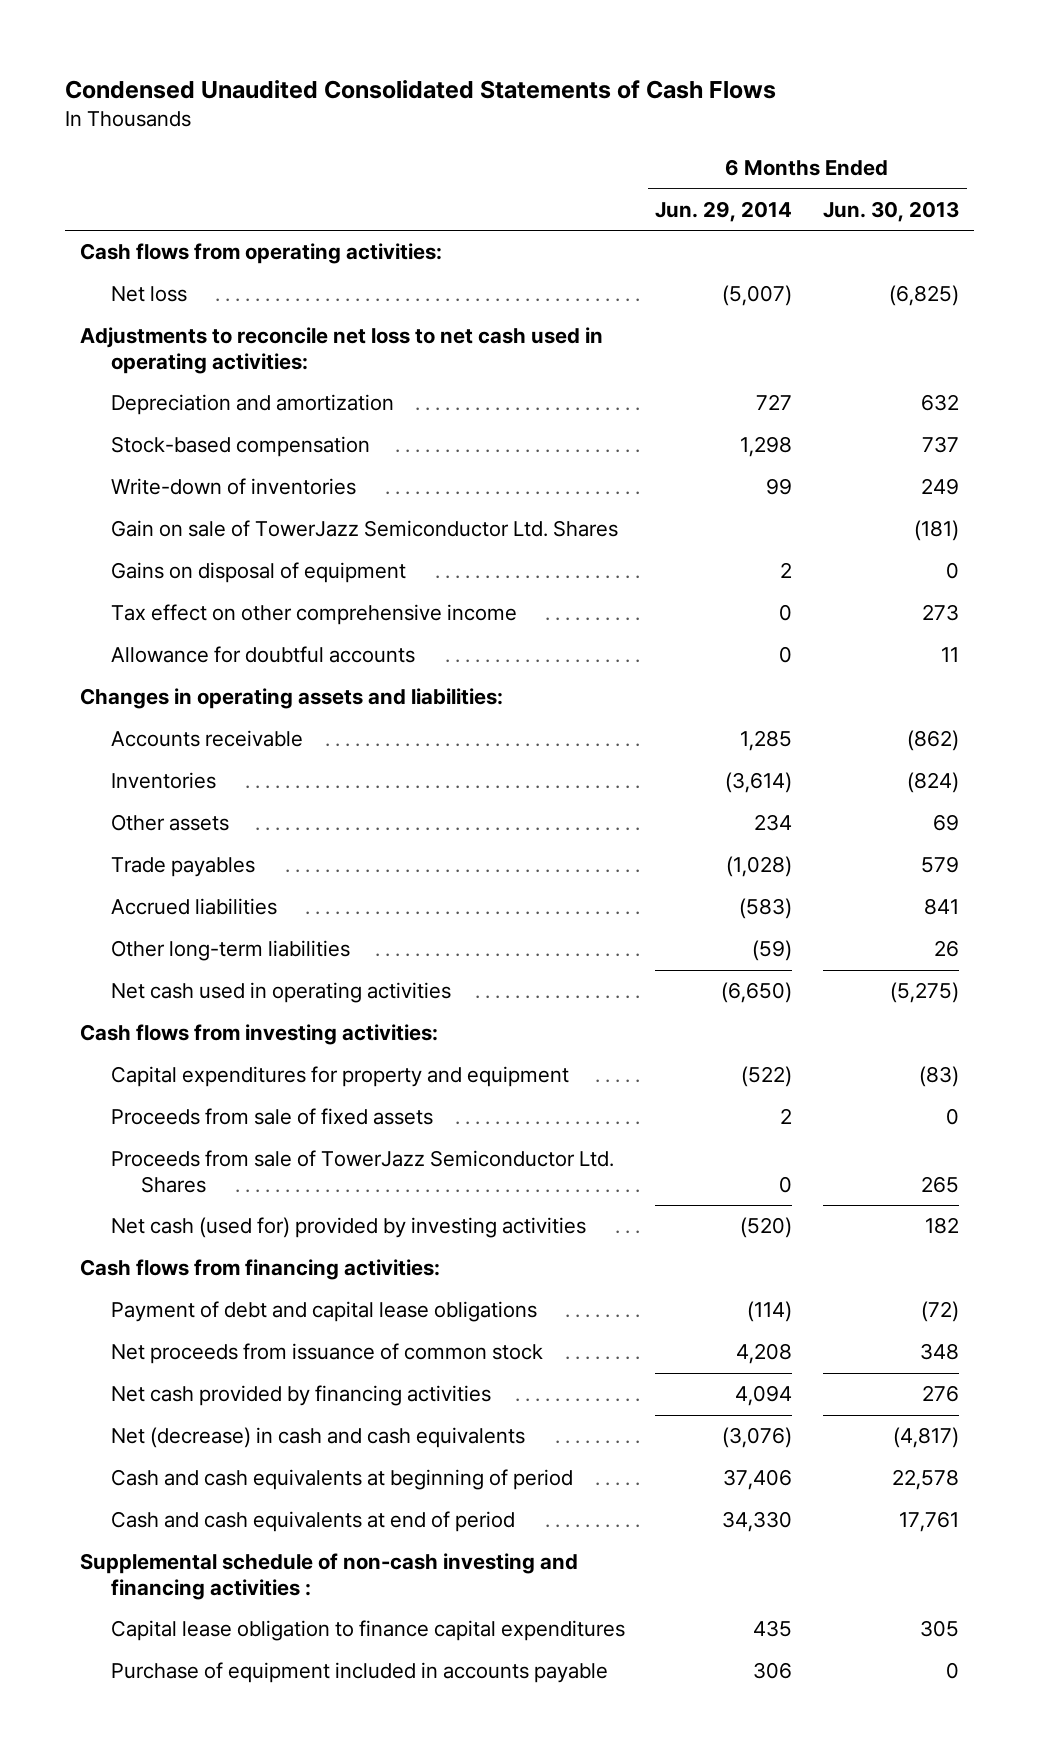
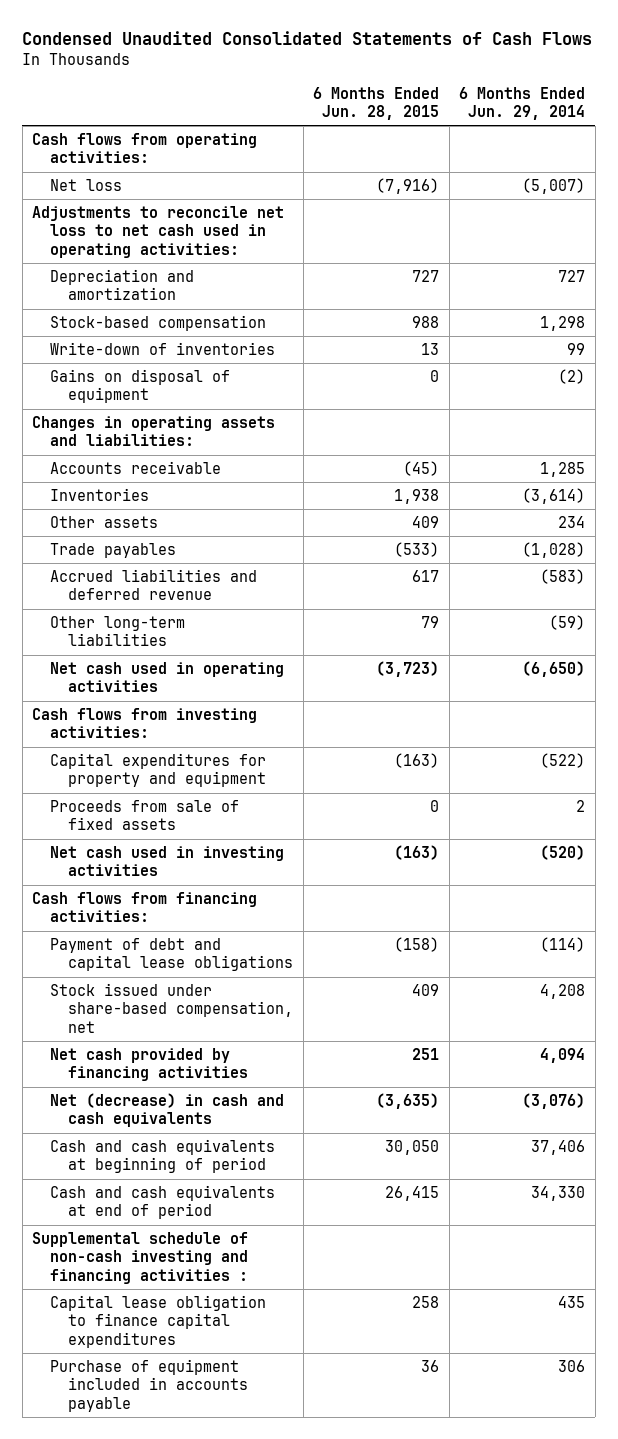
- | 6 Months Ended Jun. 29, 2014 | 6 Months Ended Jun. 30, 2013
+ | 6 Months Ended Jun. 28, 2015 | 6 Months Ended Jun. 29, 2014
- Gain on sale of TowerJazz Semiconductor Ltd. Shares | | (181)
- Gains on disposal of equipment | 2 | 0
- Tax effect on other comprehensive income | 0 | 273
- Allowance for doubtful accounts | 0 | 11
+ Gains on disposal of equipment | 0 | (2)
- Accrued liabilities | (583) | 841
+ Accrued liabilities and deferred revenue | 617 | (583)
- Proceeds from sale of TowerJazz Semiconductor Ltd. Shares | 0 | 265
- Net cash (used for) provided by investing activities | (520) | 182
+ Net cash used in investing activities | (163) | (520)
- Net proceeds from issuance of common stock | 4,208 | 348
+ Stock issued under share-based compensation, net | 409 | 4,208

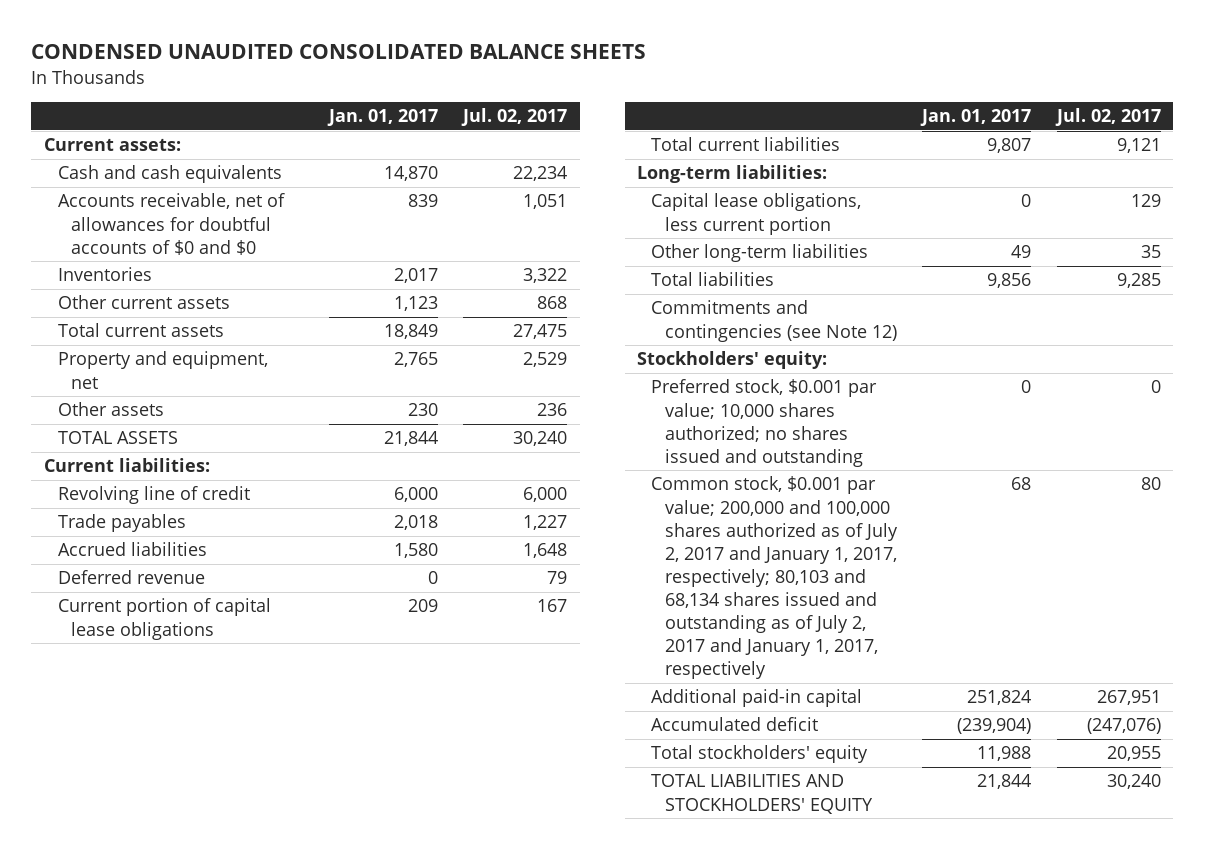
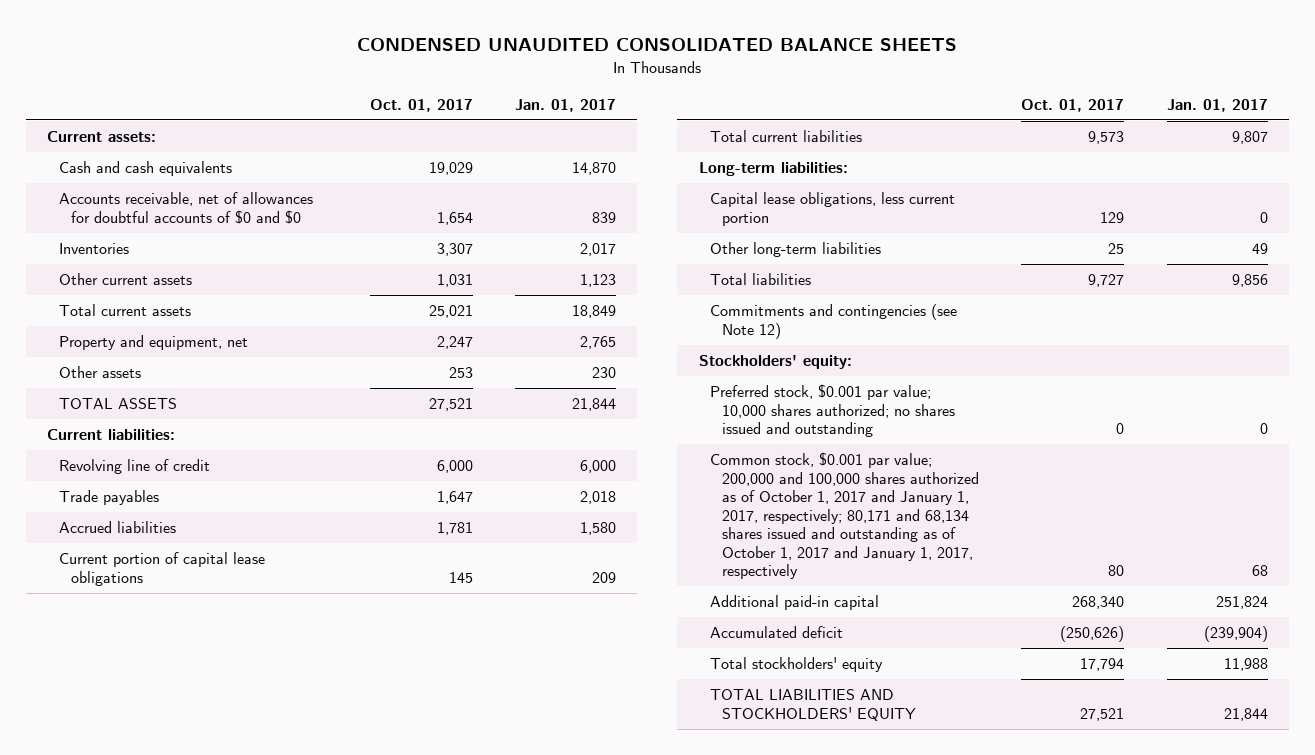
- | Jan. 01, 2017 | Jul. 02, 2017
+ | Oct. 01, 2017 | Jan. 01, 2017
- Deferred revenue | 0 | 79
- Common stock, $0.001 par value; 200,000 and 100,000 shares authorized as of July 2, 2017 and January 1, 2017, respectively; 80,103 and 68,134 shares issued and outstanding as of July 2, 2017 and January 1, 2017, respectively | 68 | 80
+ Common stock, $0.001 par value; 200,000 and 100,000 shares authorized as of October 1, 2017 and January 1, 2017, respectively; 80,171 and 68,134 shares issued and outstanding as of October 1, 2017 and January 1, 2017, respectively | 80 | 68

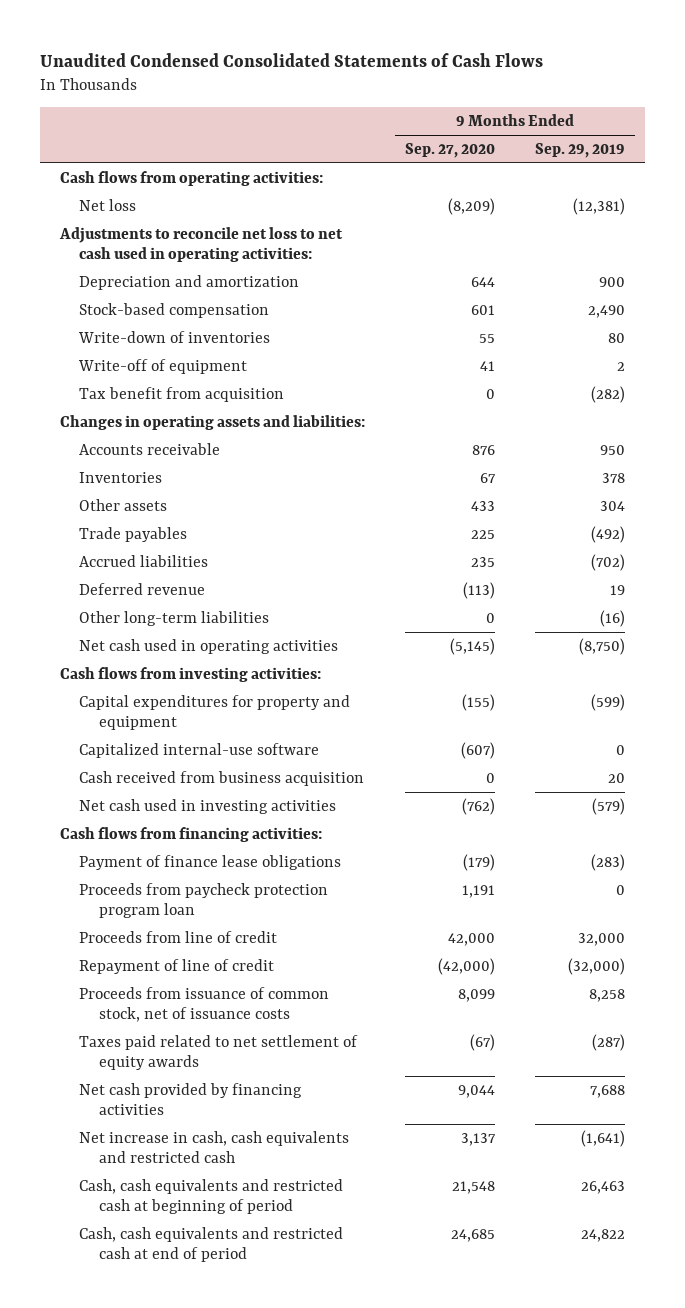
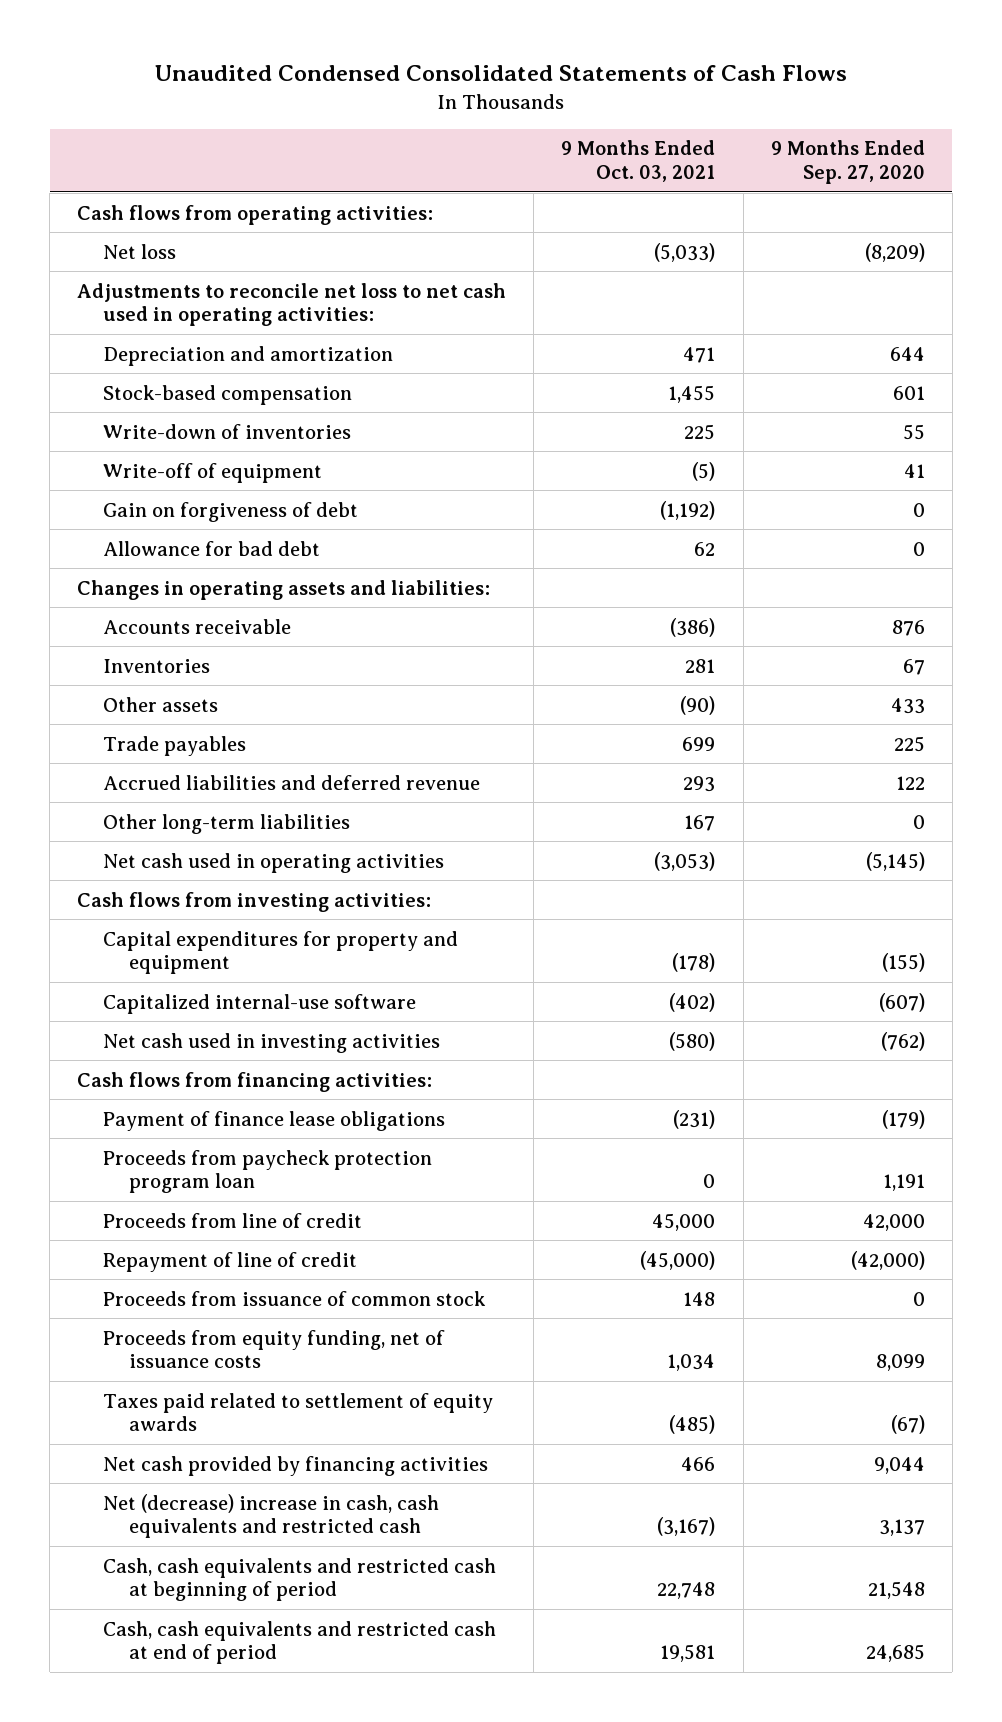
- | 9 Months Ended Sep. 27, 2020 | 9 Months Ended Sep. 29, 2019
+ | 9 Months Ended Oct. 03, 2021 | 9 Months Ended Sep. 27, 2020
- Tax benefit from acquisition | 0 | (282)
+ Gain on forgiveness of debt | (1,192) | 0
+ Allowance for bad debt | 62 | 0
- Accrued liabilities | 235 | (702)
- Deferred revenue | (113) | 19
+ Accrued liabilities and deferred revenue | 293 | 122
- Cash received from business acquisition | 0 | 20
- Proceeds from issuance of common stock, net of issuance costs | 8,099 | 8,258
- Taxes paid related to net settlement of equity awards | (67) | (287)
+ Proceeds from issuance of common stock | 148 | 0
+ Proceeds from equity funding, net of issuance costs | 1,034 | 8,099
+ Taxes paid related to settlement of equity awards | (485) | (67)
- Net increase in cash, cash equivalents and restricted cash | 3,137 | (1,641)
+ Net (decrease) increase in cash, cash equivalents and restricted cash | (3,167) | 3,137

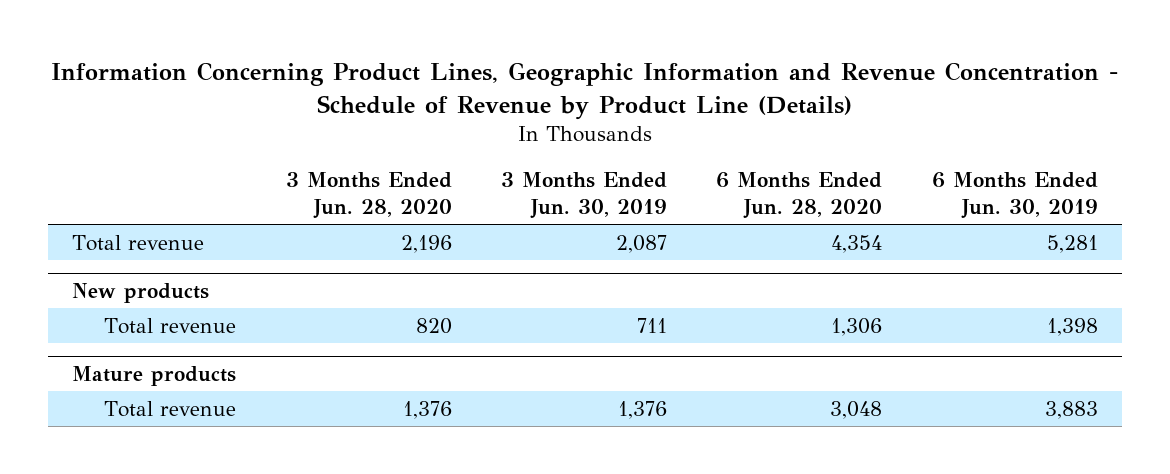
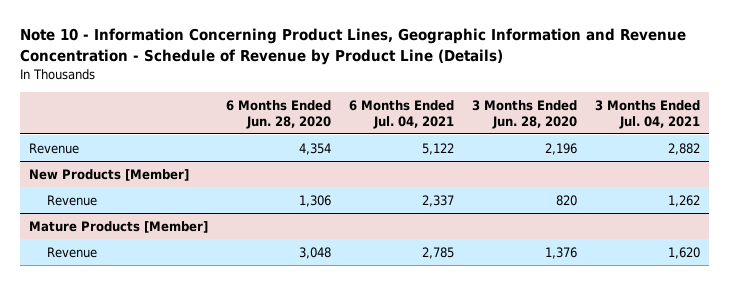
- Information Concerning Product Lines, Geographic Information and Revenue Concentration - Schedule of Revenue by Product Line (Details)
+ Note 10 - Information Concerning Product Lines, Geographic Information and Revenue Concentration - Schedule of Revenue by Product Line (Details)
- | 3 Months Ended Jun. 28, 2020 | 3 Months Ended Jun. 30, 2019 | 6 Months Ended Jun. 28, 2020 | 6 Months Ended Jun. 30, 2019
+ | 6 Months Ended Jun. 28, 2020 | 6 Months Ended Jul. 04, 2021 | 3 Months Ended Jun. 28, 2020 | 3 Months Ended Jul. 04, 2021
- Total revenue | 2,196 | 2,087 | 4,354 | 5,281
- New products
- Total revenue | 820 | 711 | 1,306 | 1,398
- Mature products
- Total revenue | 1,376 | 1,376 | 3,048 | 3,883
+ Revenue | 4,354 | 5,122 | 2,196 | 2,882
+ New Products [Member]
+ Revenue | 1,306 | 2,337 | 820 | 1,262
+ Mature Products [Member]
+ Revenue | 3,048 | 2,785 | 1,376 | 1,620

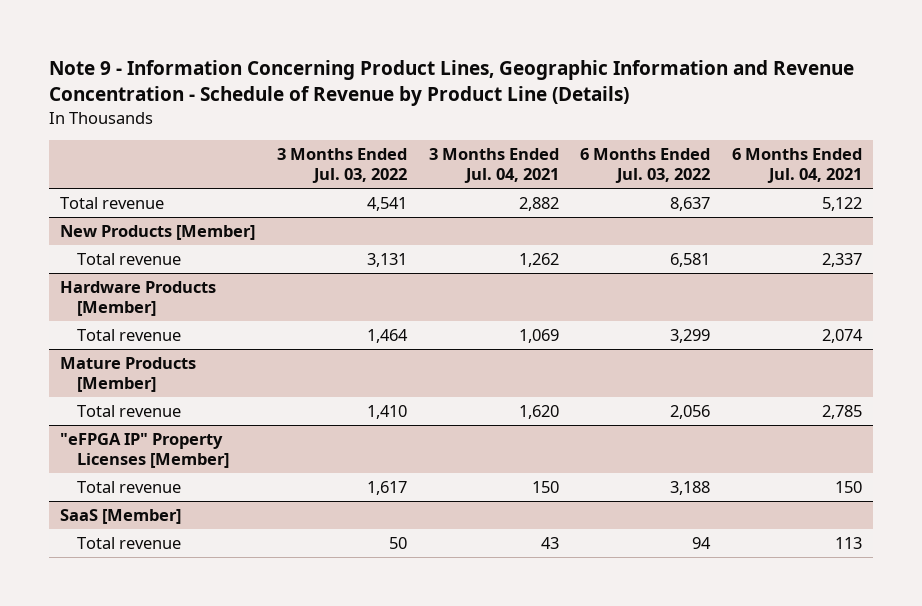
- Note 10 - Information Concerning Product Lines, Geographic Information and Revenue Concentration - Schedule of Revenue by Product Line (Details)
+ Note 9 - Information Concerning Product Lines, Geographic Information and Revenue Concentration - Schedule of Revenue by Product Line (Details)
- | 6 Months Ended Jun. 28, 2020 | 6 Months Ended Jul. 04, 2021 | 3 Months Ended Jun. 28, 2020 | 3 Months Ended Jul. 04, 2021
+ | 3 Months Ended Jul. 03, 2022 | 3 Months Ended Jul. 04, 2021 | 6 Months Ended Jul. 03, 2022 | 6 Months Ended Jul. 04, 2021
- Revenue | 4,354 | 5,122 | 2,196 | 2,882
+ Total revenue | 4,541 | 2,882 | 8,637 | 5,122
@ New Products [Member]
- Revenue | 1,306 | 2,337 | 820 | 1,262
+ Total revenue | 3,131 | 1,262 | 6,581 | 2,337
+ Hardware Products [Member]
+ Total revenue | 1,464 | 1,069 | 3,299 | 2,074
@ Mature Products [Member]
- Revenue | 3,048 | 2,785 | 1,376 | 1,620
+ Total revenue | 1,410 | 1,620 | 2,056 | 2,785
+ "eFPGA IP" Property Licenses [Member]
+ Total revenue | 1,617 | 150 | 3,188 | 150
+ SaaS [Member]
+ Total revenue | 50 | 43 | 94 | 113

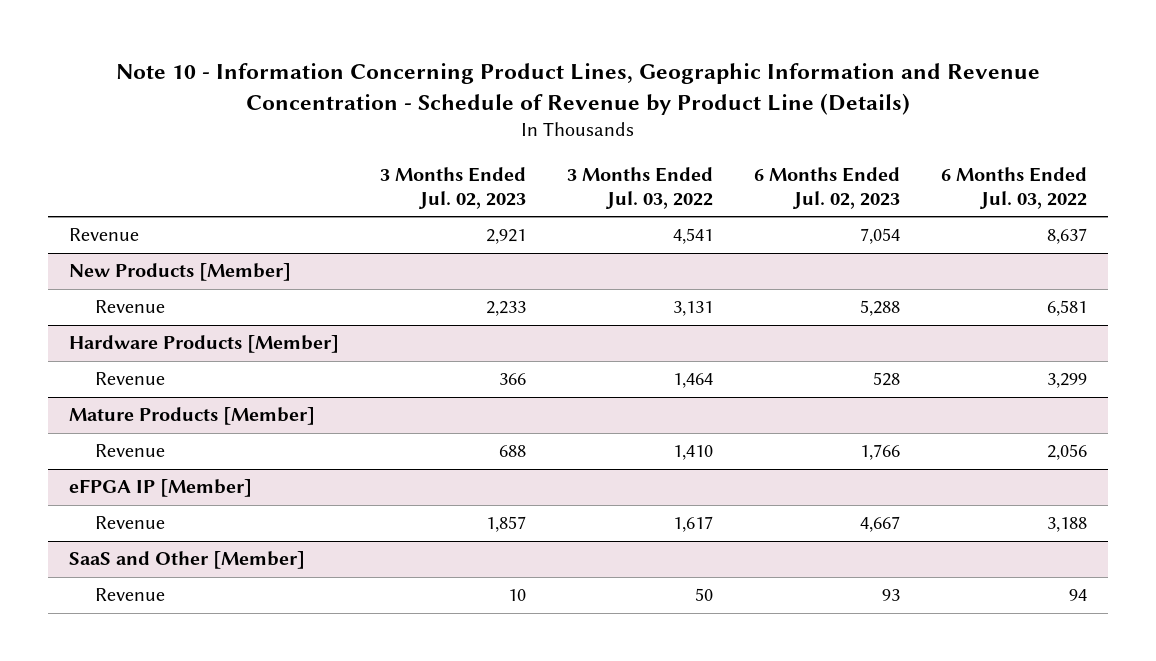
- Note 9 - Information Concerning Product Lines, Geographic Information and Revenue Concentration - Schedule of Revenue by Product Line (Details)
+ Note 10 - Information Concerning Product Lines, Geographic Information and Revenue Concentration - Schedule of Revenue by Product Line (Details)
- | 3 Months Ended Jul. 03, 2022 | 3 Months Ended Jul. 04, 2021 | 6 Months Ended Jul. 03, 2022 | 6 Months Ended Jul. 04, 2021
+ | 3 Months Ended Jul. 02, 2023 | 3 Months Ended Jul. 03, 2022 | 6 Months Ended Jul. 02, 2023 | 6 Months Ended Jul. 03, 2022
- Total revenue | 4,541 | 2,882 | 8,637 | 5,122
+ Revenue | 2,921 | 4,541 | 7,054 | 8,637
@ New Products [Member]
- Total revenue | 3,131 | 1,262 | 6,581 | 2,337
+ Revenue | 2,233 | 3,131 | 5,288 | 6,581
@ Hardware Products [Member]
- Total revenue | 1,464 | 1,069 | 3,299 | 2,074
+ Revenue | 366 | 1,464 | 528 | 3,299
@ Mature Products [Member]
- Total revenue | 1,410 | 1,620 | 2,056 | 2,785
- "eFPGA IP" Property Licenses [Member]
- Total revenue | 1,617 | 150 | 3,188 | 150
- SaaS [Member]
- Total revenue | 50 | 43 | 94 | 113
@ Mature Products [Member]
+ Revenue | 688 | 1,410 | 1,766 | 2,056
+ eFPGA IP [Member]
+ Revenue | 1,857 | 1,617 | 4,667 | 3,188
+ SaaS and Other [Member]
+ Revenue | 10 | 50 | 93 | 94

